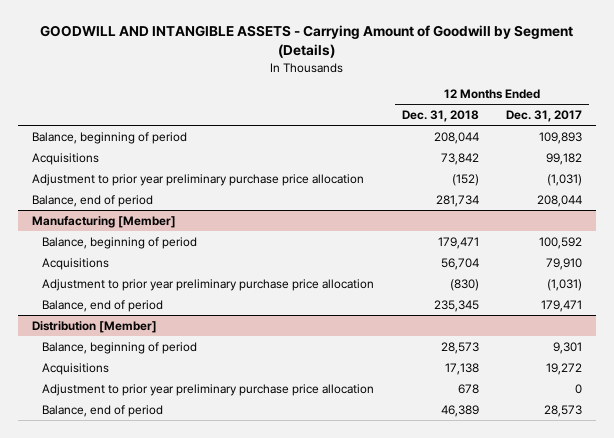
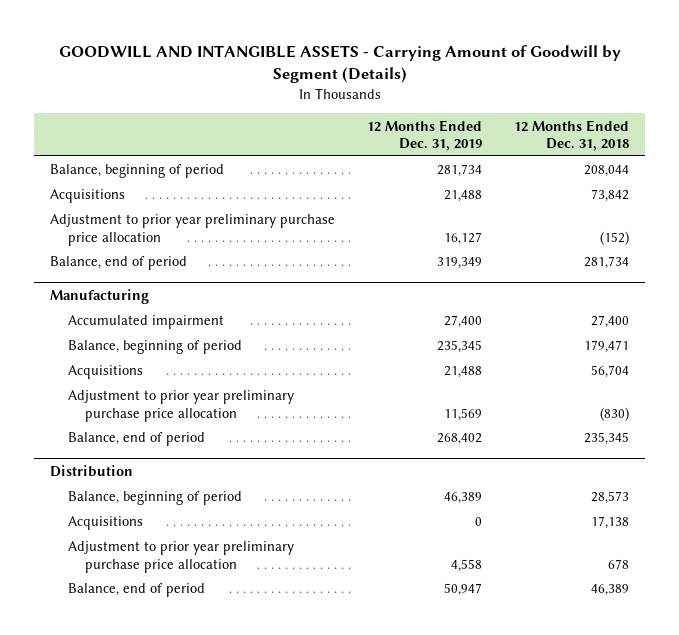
- | 12 Months Ended Dec. 31, 2018 | 12 Months Ended Dec. 31, 2017
+ | 12 Months Ended Dec. 31, 2019 | 12 Months Ended Dec. 31, 2018
- Manufacturing [Member]
+ Manufacturing
+ Accumulated impairment | 27,400 | 27,400
- Distribution [Member]
+ Distribution

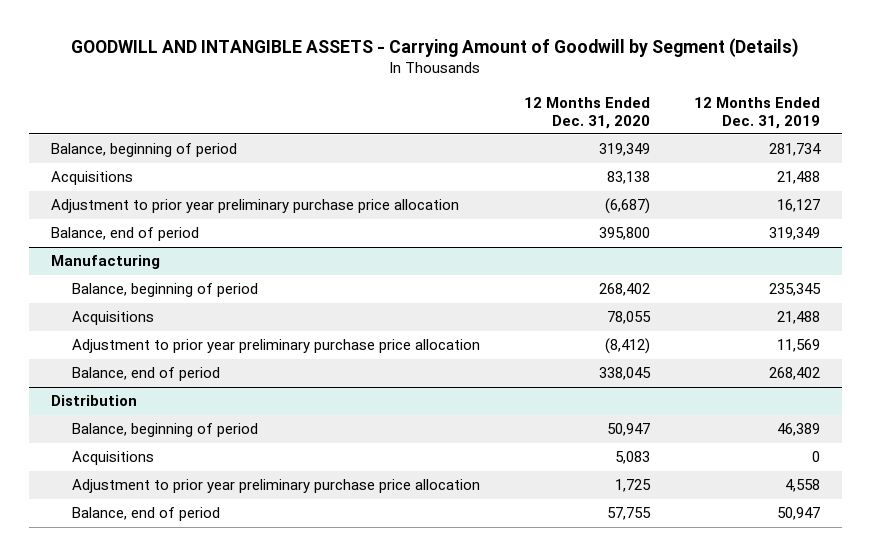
- | 12 Months Ended Dec. 31, 2019 | 12 Months Ended Dec. 31, 2018
+ | 12 Months Ended Dec. 31, 2020 | 12 Months Ended Dec. 31, 2019
@ Manufacturing
- Accumulated impairment | 27,400 | 27,400

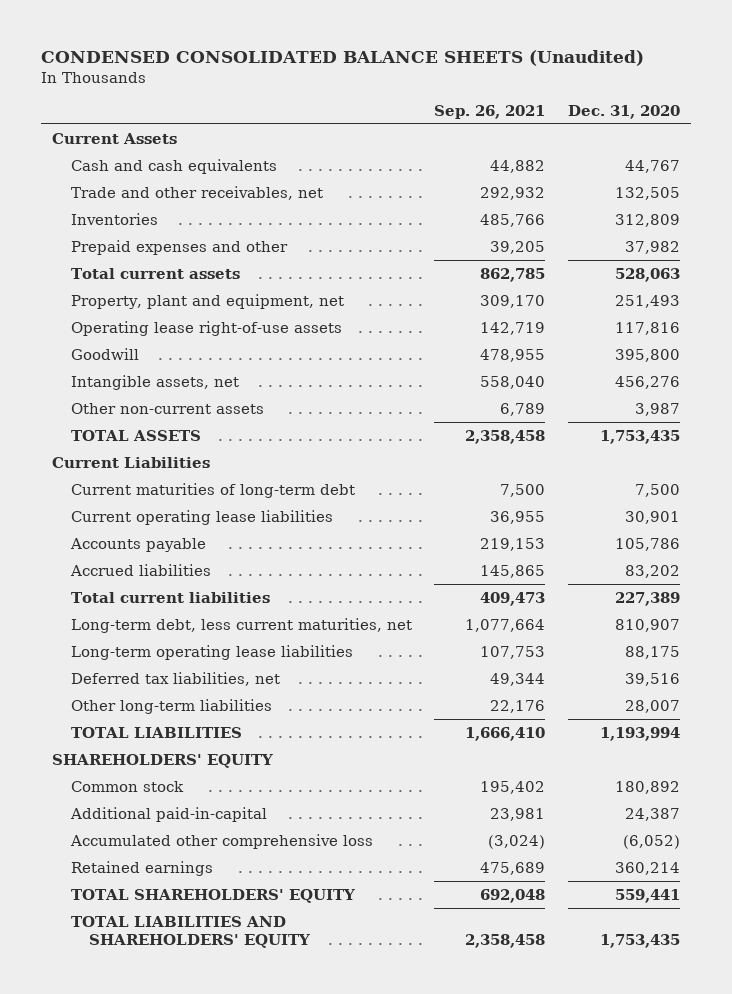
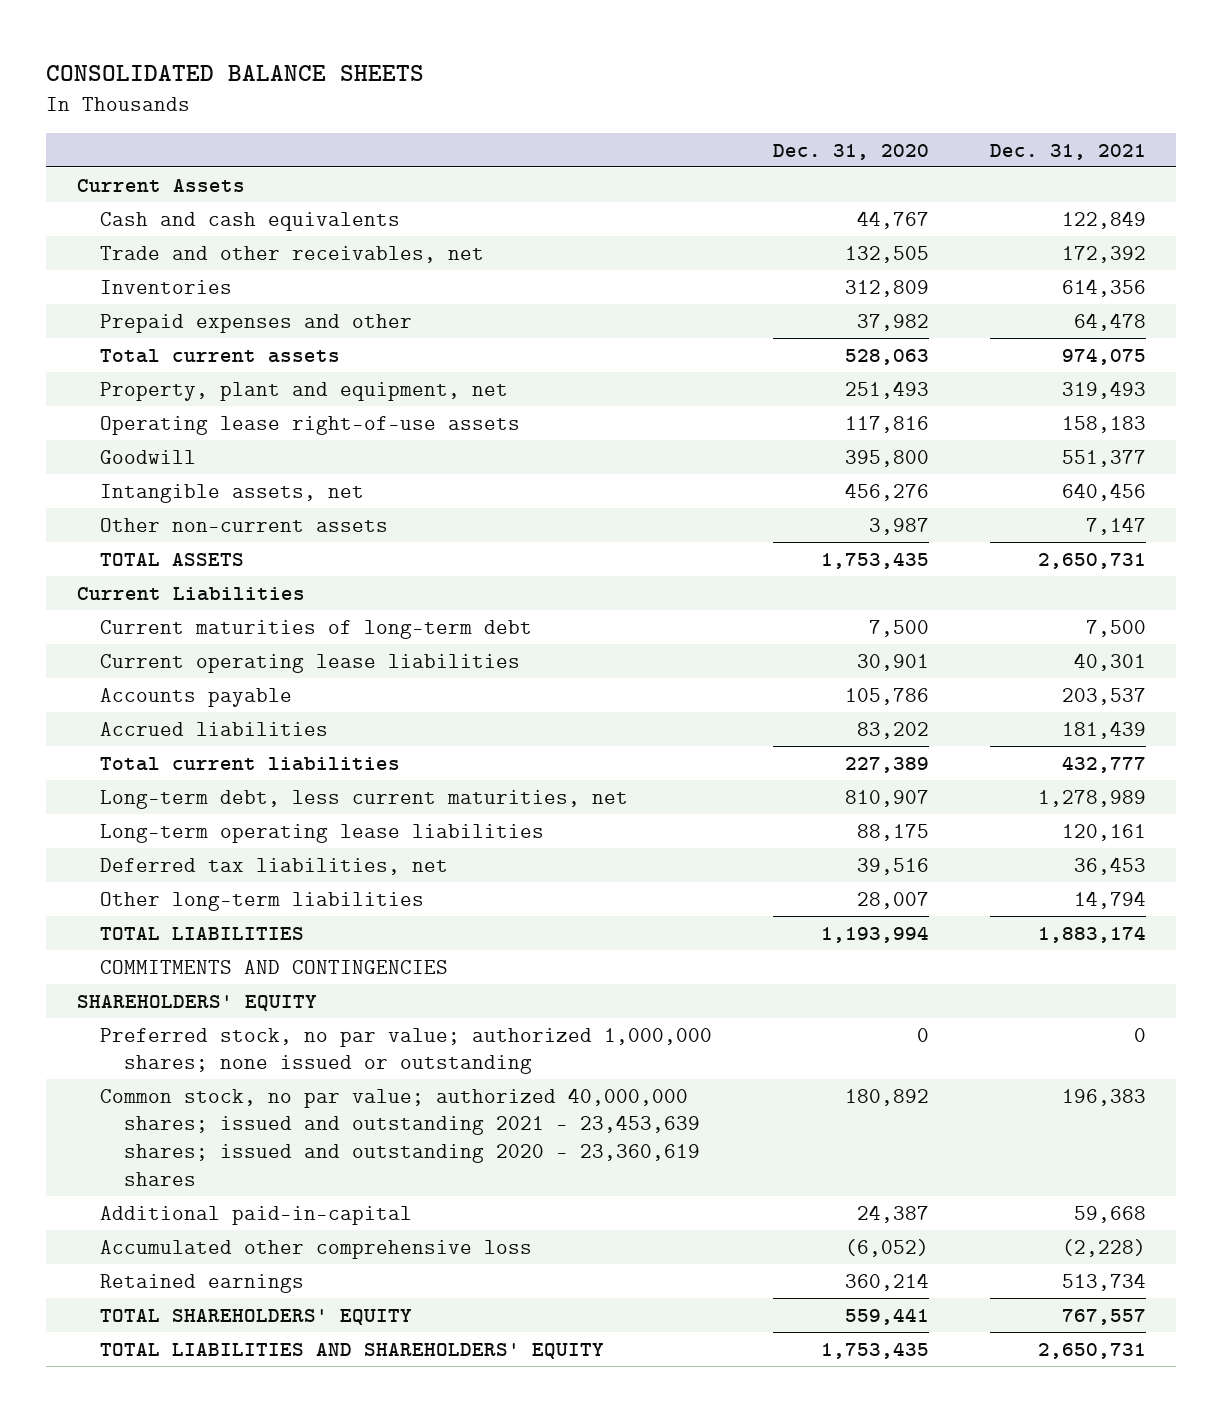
- CONDENSED CONSOLIDATED BALANCE SHEETS (Unaudited)
+ CONSOLIDATED BALANCE SHEETS
- | Sep. 26, 2021 | Dec. 31, 2020
+ | Dec. 31, 2020 | Dec. 31, 2021
+ COMMITMENTS AND CONTINGENCIES
- Common stock | 195,402 | 180,892
+ Preferred stock, no par value; authorized 1,000,000 shares; none issued or outstanding | 0 | 0
+ Common stock, no par value; authorized 40,000,000 shares; issued and outstanding 2021 - 23,453,639 shares; issued and outstanding 2020 - 23,360,619 shares | 180,892 | 196,383

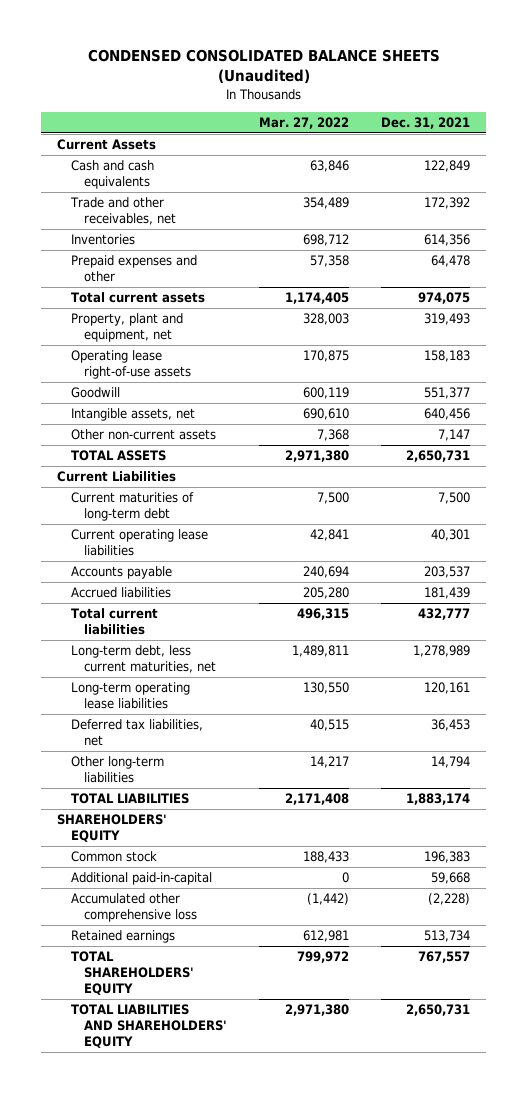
- CONSOLIDATED BALANCE SHEETS
+ CONDENSED CONSOLIDATED BALANCE SHEETS (Unaudited)
- | Dec. 31, 2020 | Dec. 31, 2021
+ | Mar. 27, 2022 | Dec. 31, 2021
- COMMITMENTS AND CONTINGENCIES
- Preferred stock, no par value; authorized 1,000,000 shares; none issued or outstanding | 0 | 0
- Common stock, no par value; authorized 40,000,000 shares; issued and outstanding 2021 - 23,453,639 shares; issued and outstanding 2020 - 23,360,619 shares | 180,892 | 196,383
+ Common stock | 188,433 | 196,383

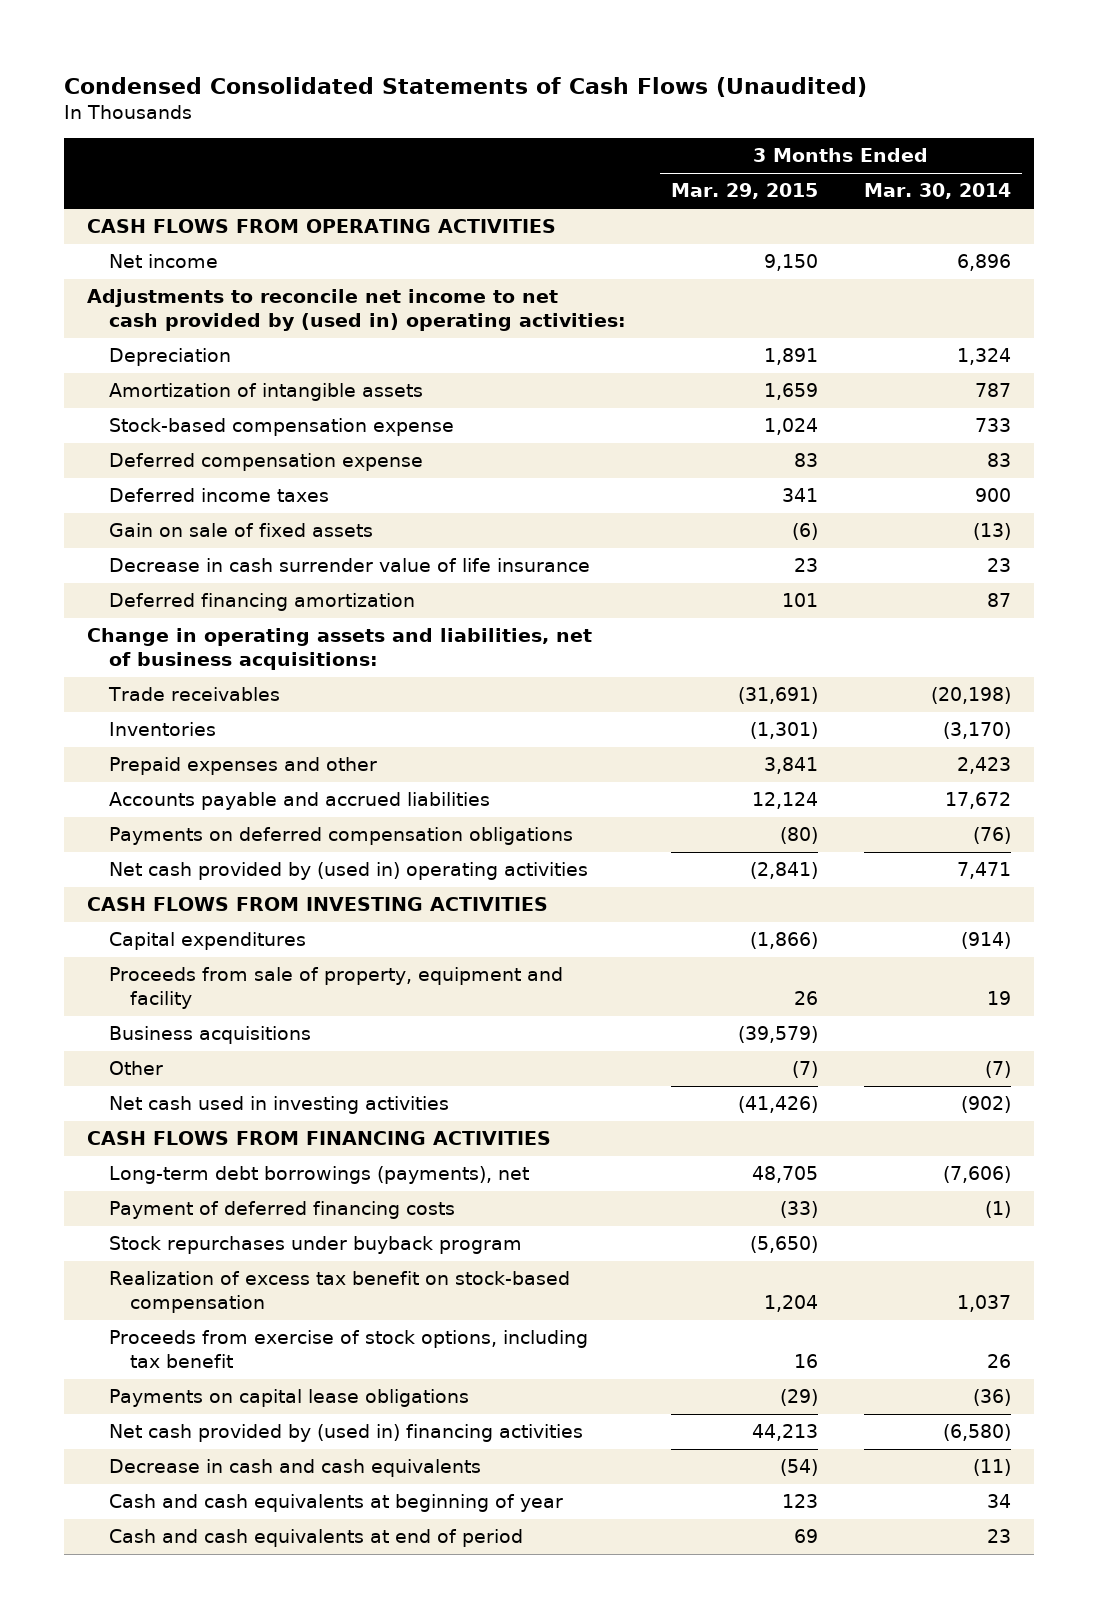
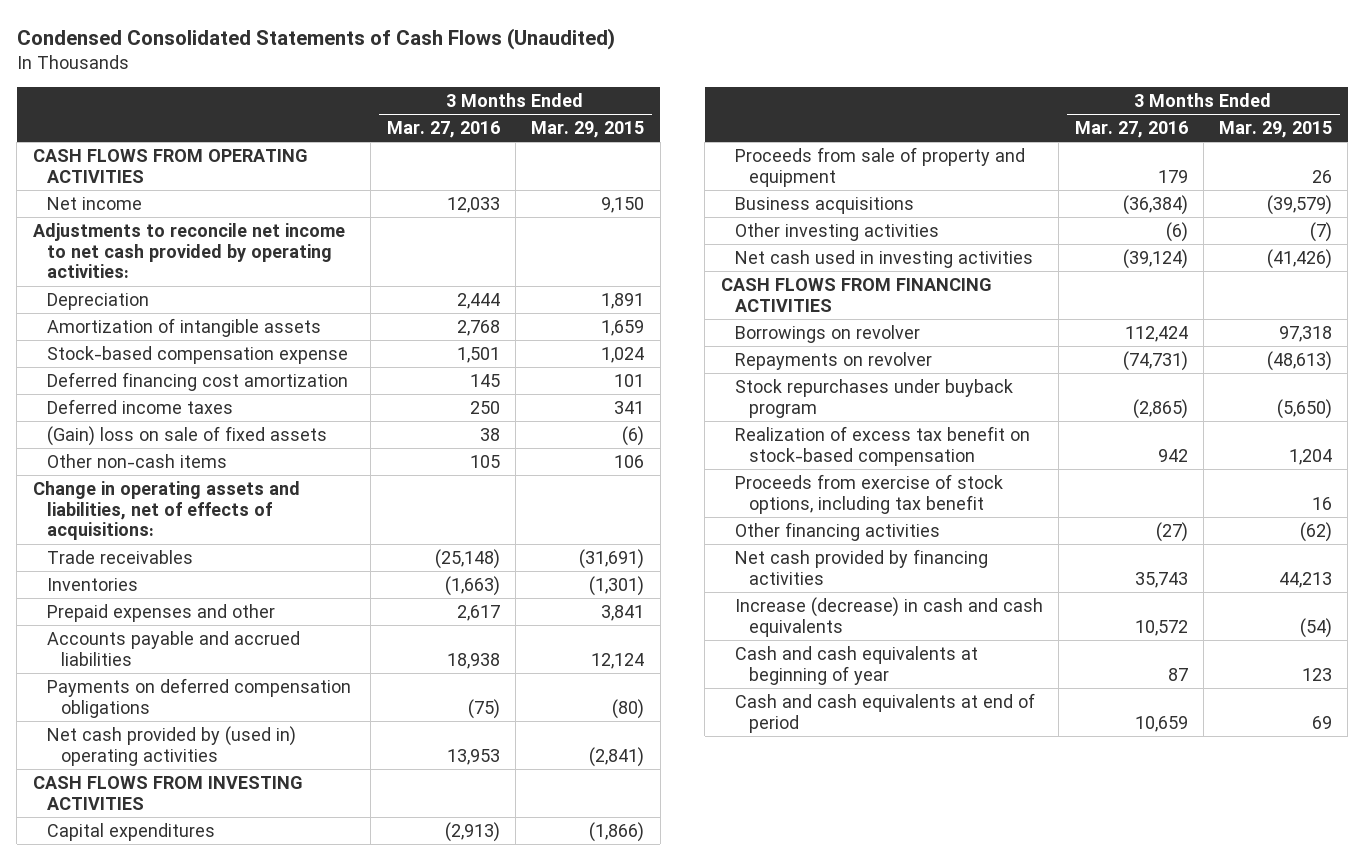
- | 3 Months Ended Mar. 29, 2015 | 3 Months Ended Mar. 30, 2014
+ | 3 Months Ended Mar. 27, 2016 | 3 Months Ended Mar. 29, 2015
- Adjustments to reconcile net income to net cash provided by (used in) operating activities:
+ Adjustments to reconcile net income to net cash provided by operating activities:
- Deferred compensation expense | 83 | 83
+ Deferred financing cost amortization | 145 | 101
- Gain on sale of fixed assets | (6) | (13)
- Decrease in cash surrender value of life insurance | 23 | 23
- Deferred financing amortization | 101 | 87
- Change in operating assets and liabilities, net of business acquisitions:
+ (Gain) loss on sale of fixed assets | 38 | (6)
+ Other non-cash items | 105 | 106
+ Change in operating assets and liabilities, net of effects of acquisitions:
- Proceeds from sale of property, equipment and facility | 26 | 19
+ Proceeds from sale of property and equipment | 179 | 26
- Other | (7) | (7)
+ Other investing activities | (6) | (7)
- Long-term debt borrowings (payments), net | 48,705 | (7,606)
- Payment of deferred financing costs | (33) | (1)
+ Borrowings on revolver | 112,424 | 97,318
+ Repayments on revolver | (74,731) | (48,613)
- Payments on capital lease obligations | (29) | (36)
- Net cash provided by (used in) financing activities | 44,213 | (6,580)
- Decrease in cash and cash equivalents | (54) | (11)
+ Other financing activities | (27) | (62)
+ Net cash provided by financing activities | 35,743 | 44,213
+ Increase (decrease) in cash and cash equivalents | 10,572 | (54)

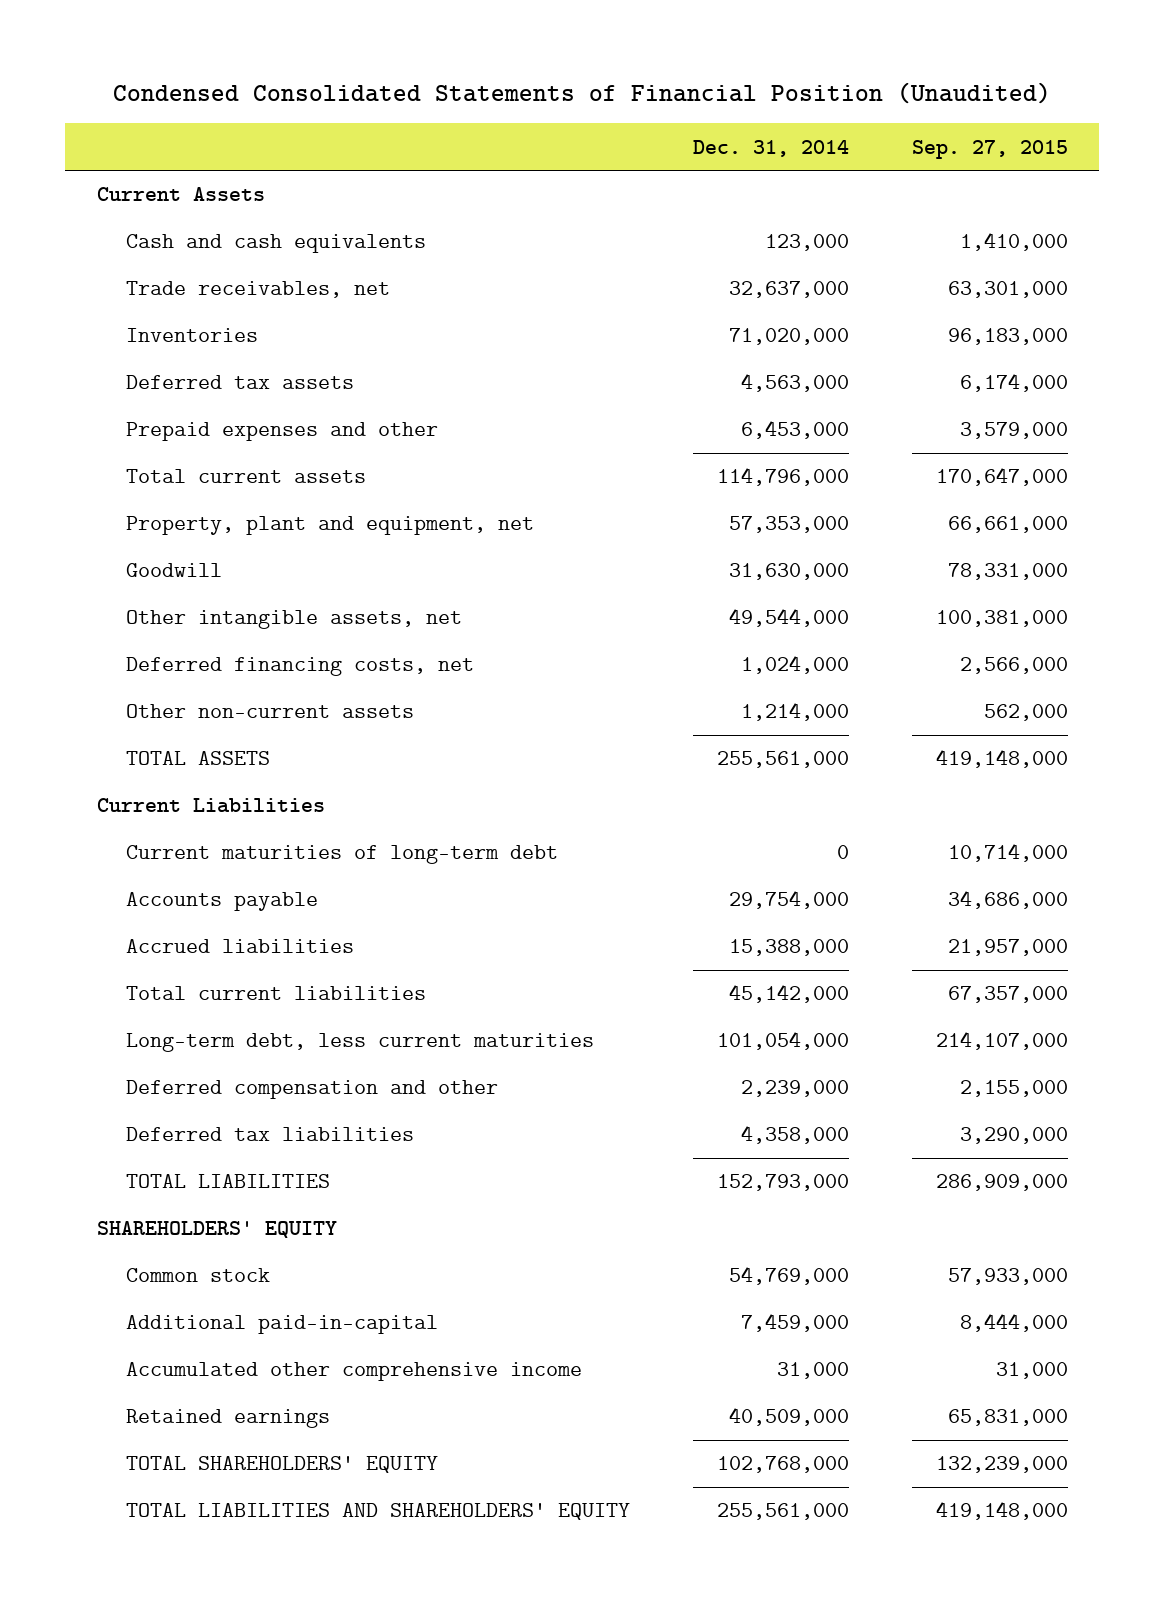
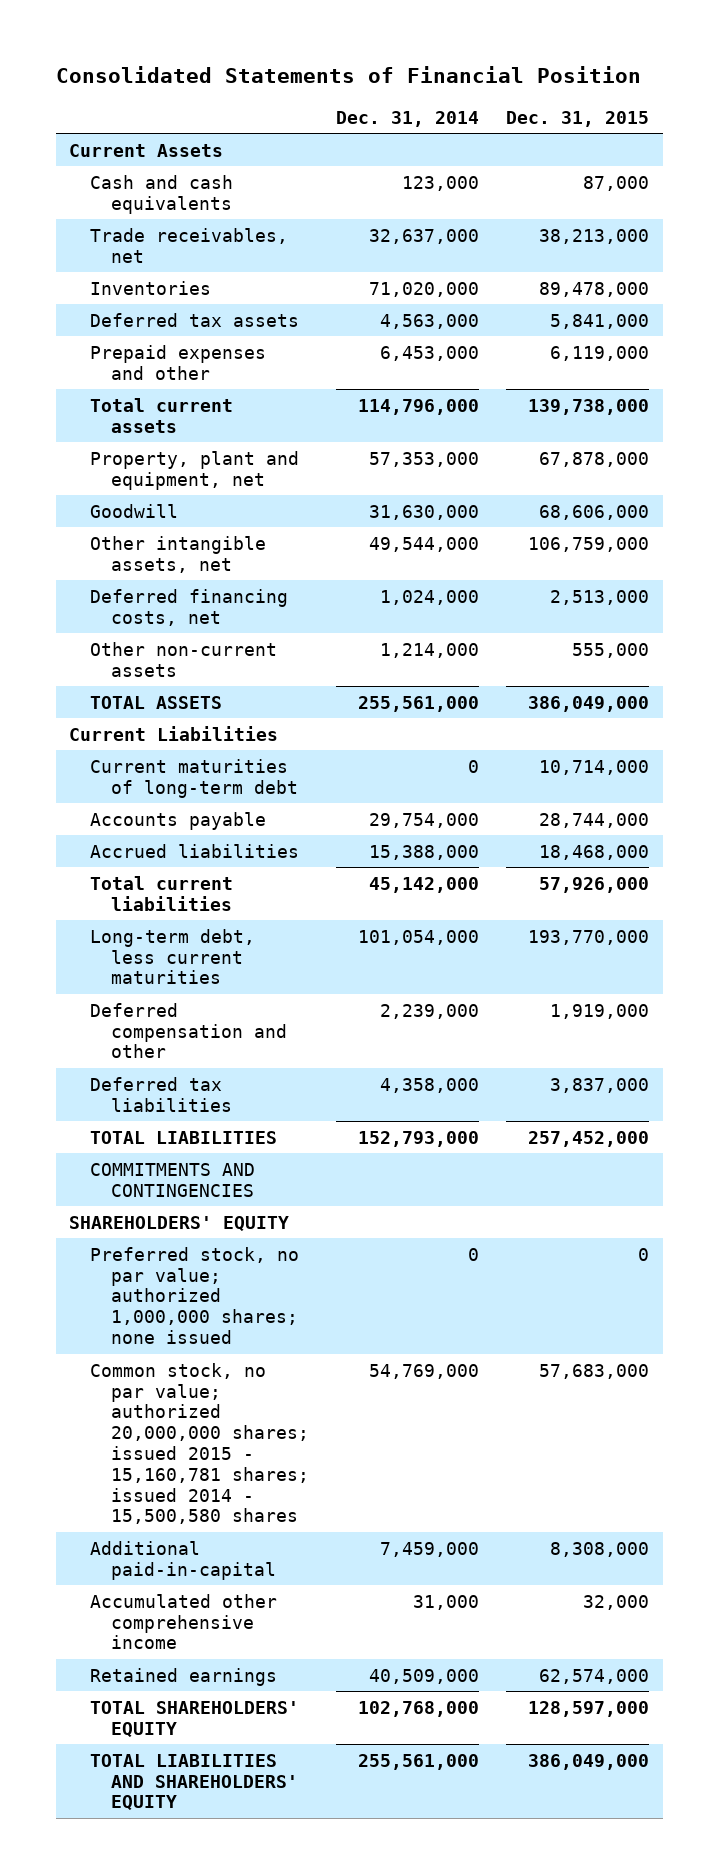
- Condensed Consolidated Statements of Financial Position (Unaudited)
+ Consolidated Statements of Financial Position
- | Dec. 31, 2014 | Sep. 27, 2015
+ | Dec. 31, 2014 | Dec. 31, 2015
+ COMMITMENTS AND CONTINGENCIES
- Common stock | 54,769,000 | 57,933,000
+ Preferred stock, no par value; authorized 1,000,000 shares; none issued | 0 | 0
+ Common stock, no par value; authorized 20,000,000 shares; issued 2015 - 15,160,781 shares; issued 2014 - 15,500,580 shares | 54,769,000 | 57,683,000

